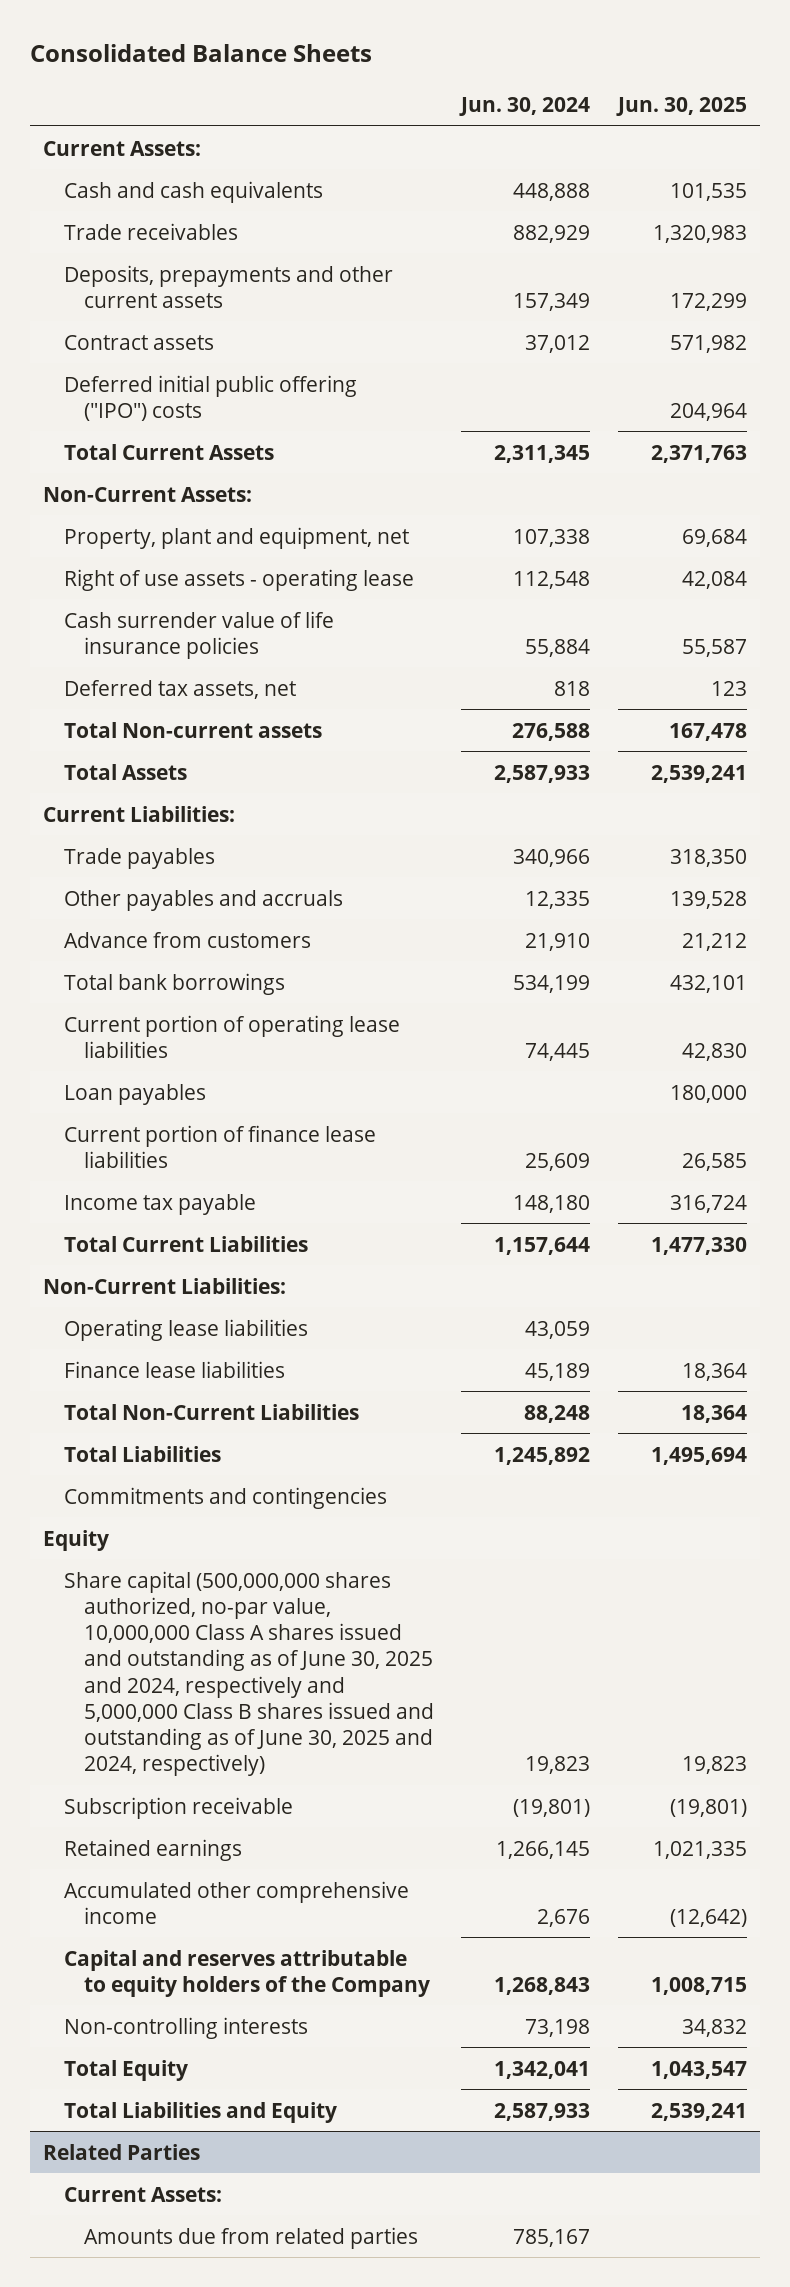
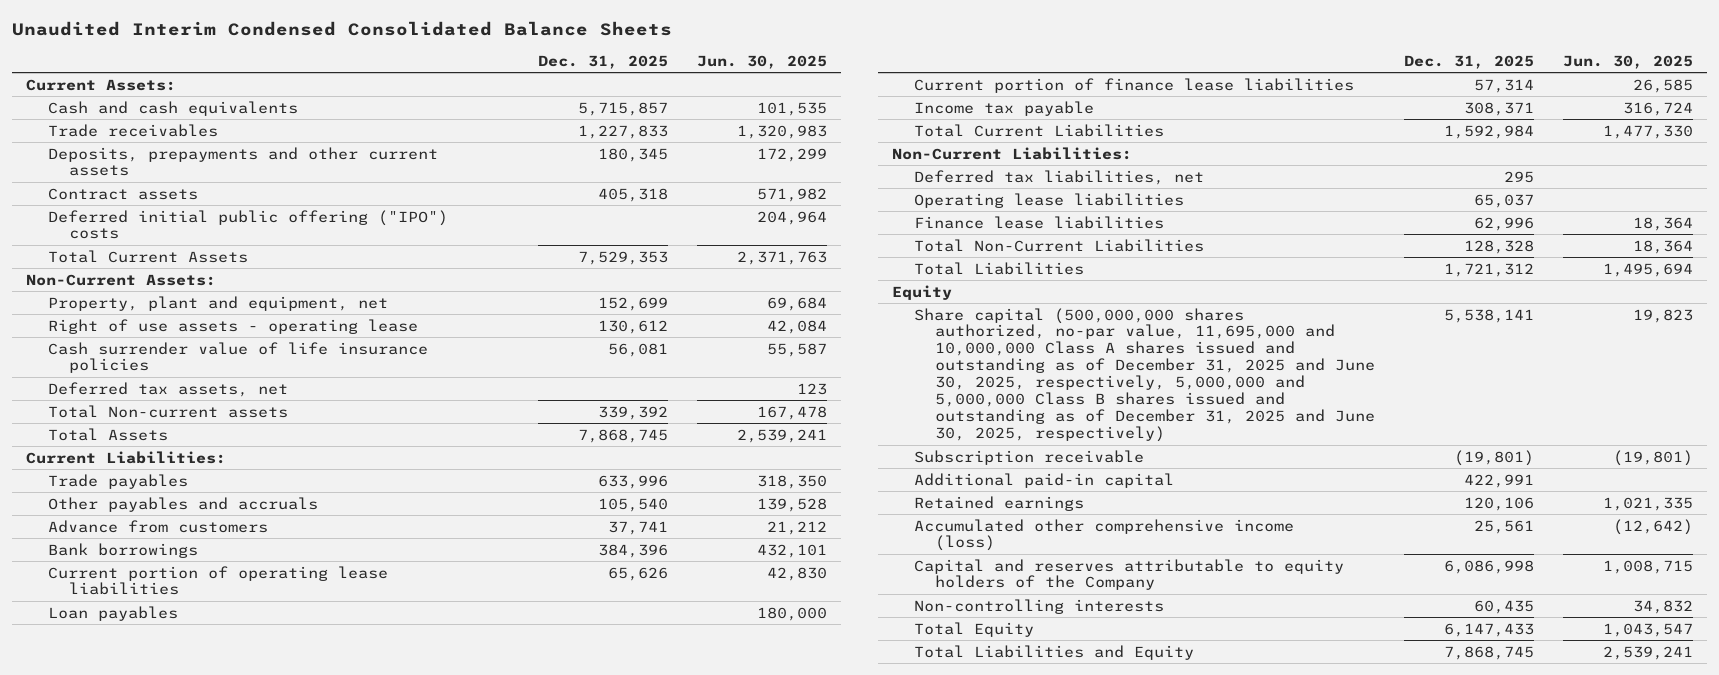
- Consolidated Balance Sheets
+ Unaudited Interim Condensed Consolidated Balance Sheets
- | Jun. 30, 2024 | Jun. 30, 2025
+ | Dec. 31, 2025 | Jun. 30, 2025
- Total bank borrowings | 534,199 | 432,101
+ Bank borrowings | 384,396 | 432,101
+ Deferred tax liabilities, net | 295 |
- Commitments and contingencies
- Share capital (500,000,000 shares authorized, no-par value, 10,000,000 Class A shares issued and outstanding as of June 30, 2025 and 2024, respectively and 5,000,000 Class B shares issued and outstanding as of June 30, 2025 and 2024, respectively) | 19,823 | 19,823
+ Share capital (500,000,000 shares authorized, no-par value, 11,695,000 and 10,000,000 Class A shares issued and outstanding as of December 31, 2025 and June 30, 2025, respectively, 5,000,000 and 5,000,000 Class B shares issued and outstanding as of December 31, 2025 and June 30, 2025, respectively) | 5,538,141 | 19,823
+ Additional paid-in capital | 422,991 |
- Accumulated other comprehensive income | 2,676 | (12,642)
+ Accumulated other comprehensive income (loss) | 25,561 | (12,642)
- Related Parties
- Current Assets:
- Amounts due from related parties | 785,167 |

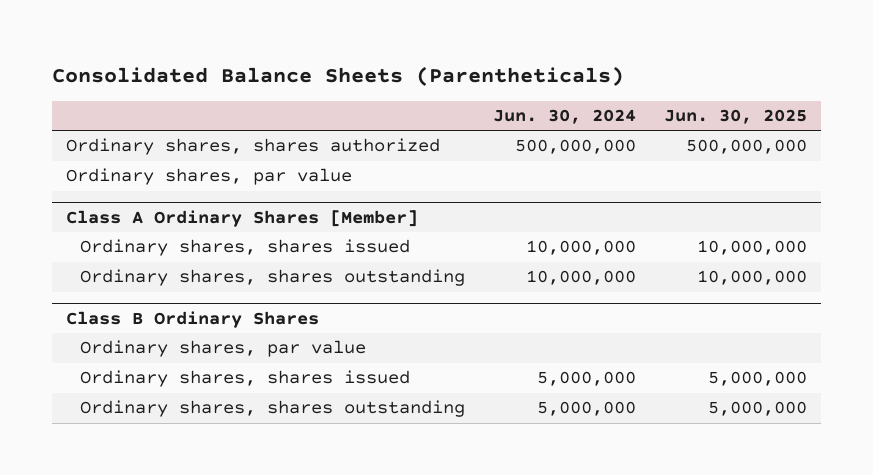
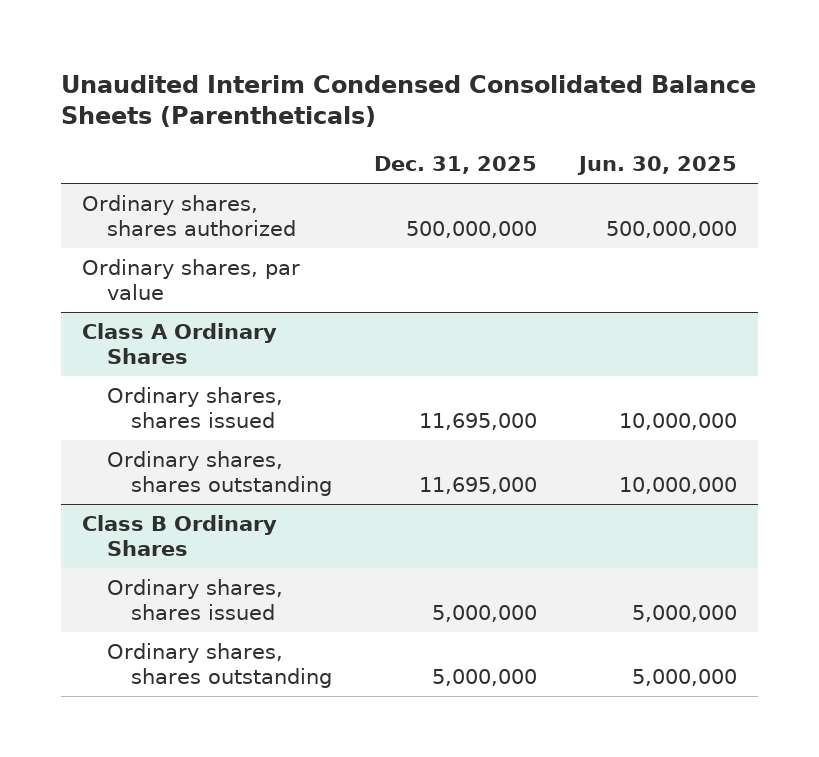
- Consolidated Balance Sheets (Parentheticals)
+ Unaudited Interim Condensed Consolidated Balance Sheets (Parentheticals)
- | Jun. 30, 2024 | Jun. 30, 2025
+ | Dec. 31, 2025 | Jun. 30, 2025
- Class A Ordinary Shares [Member]
+ Class A Ordinary Shares
@ Class B Ordinary Shares
- Ordinary shares, par value

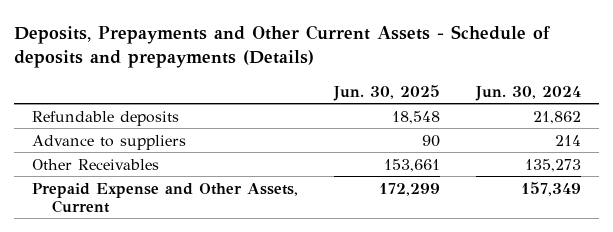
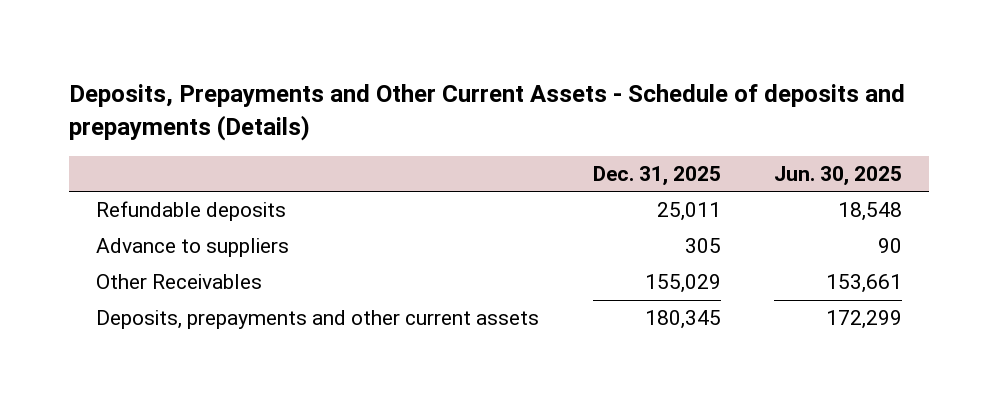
- | Jun. 30, 2025 | Jun. 30, 2024
+ | Dec. 31, 2025 | Jun. 30, 2025
- Prepaid Expense and Other Assets, Current | 172,299 | 157,349
+ Deposits, prepayments and other current assets | 180,345 | 172,299

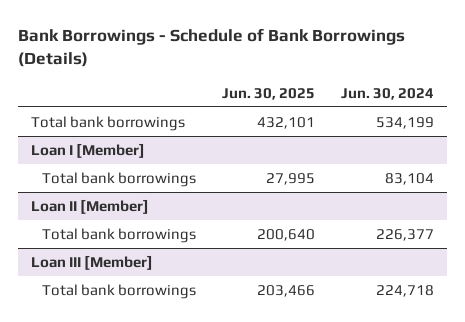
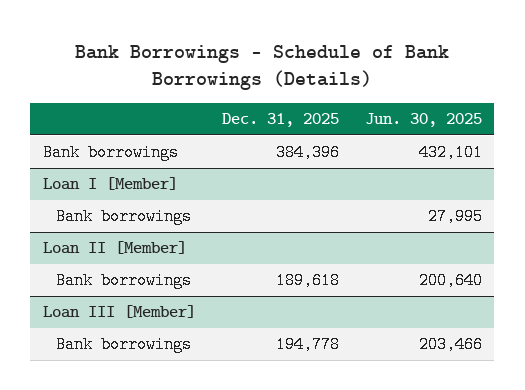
- | Jun. 30, 2025 | Jun. 30, 2024
+ | Dec. 31, 2025 | Jun. 30, 2025
- Total bank borrowings | 432,101 | 534,199
+ Bank borrowings | 384,396 | 432,101
@ Loan I [Member]
- Total bank borrowings | 27,995 | 83,104
+ Bank borrowings | | 27,995
@ Loan II [Member]
- Total bank borrowings | 200,640 | 226,377
+ Bank borrowings | 189,618 | 200,640
@ Loan III [Member]
- Total bank borrowings | 203,466 | 224,718
+ Bank borrowings | 194,778 | 203,466

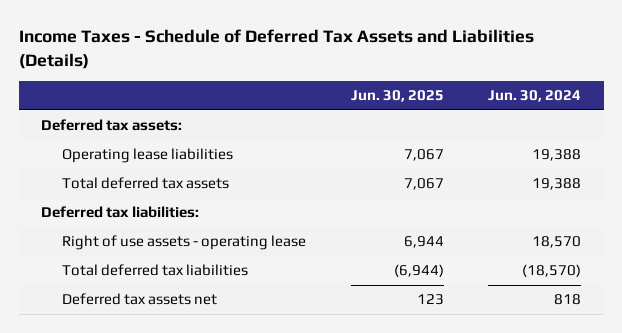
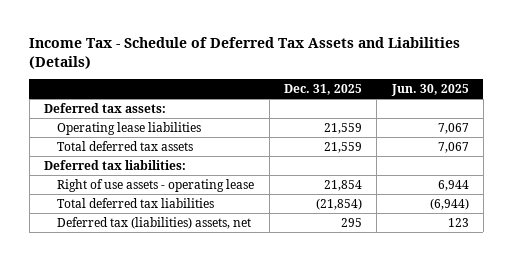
- Income Taxes - Schedule of Deferred Tax Assets and Liabilities (Details)
+ Income Tax - Schedule of Deferred Tax Assets and Liabilities (Details)
- | Jun. 30, 2025 | Jun. 30, 2024
+ | Dec. 31, 2025 | Jun. 30, 2025
- Deferred tax assets net | 123 | 818
+ Deferred tax (liabilities) assets, net | 295 | 123

